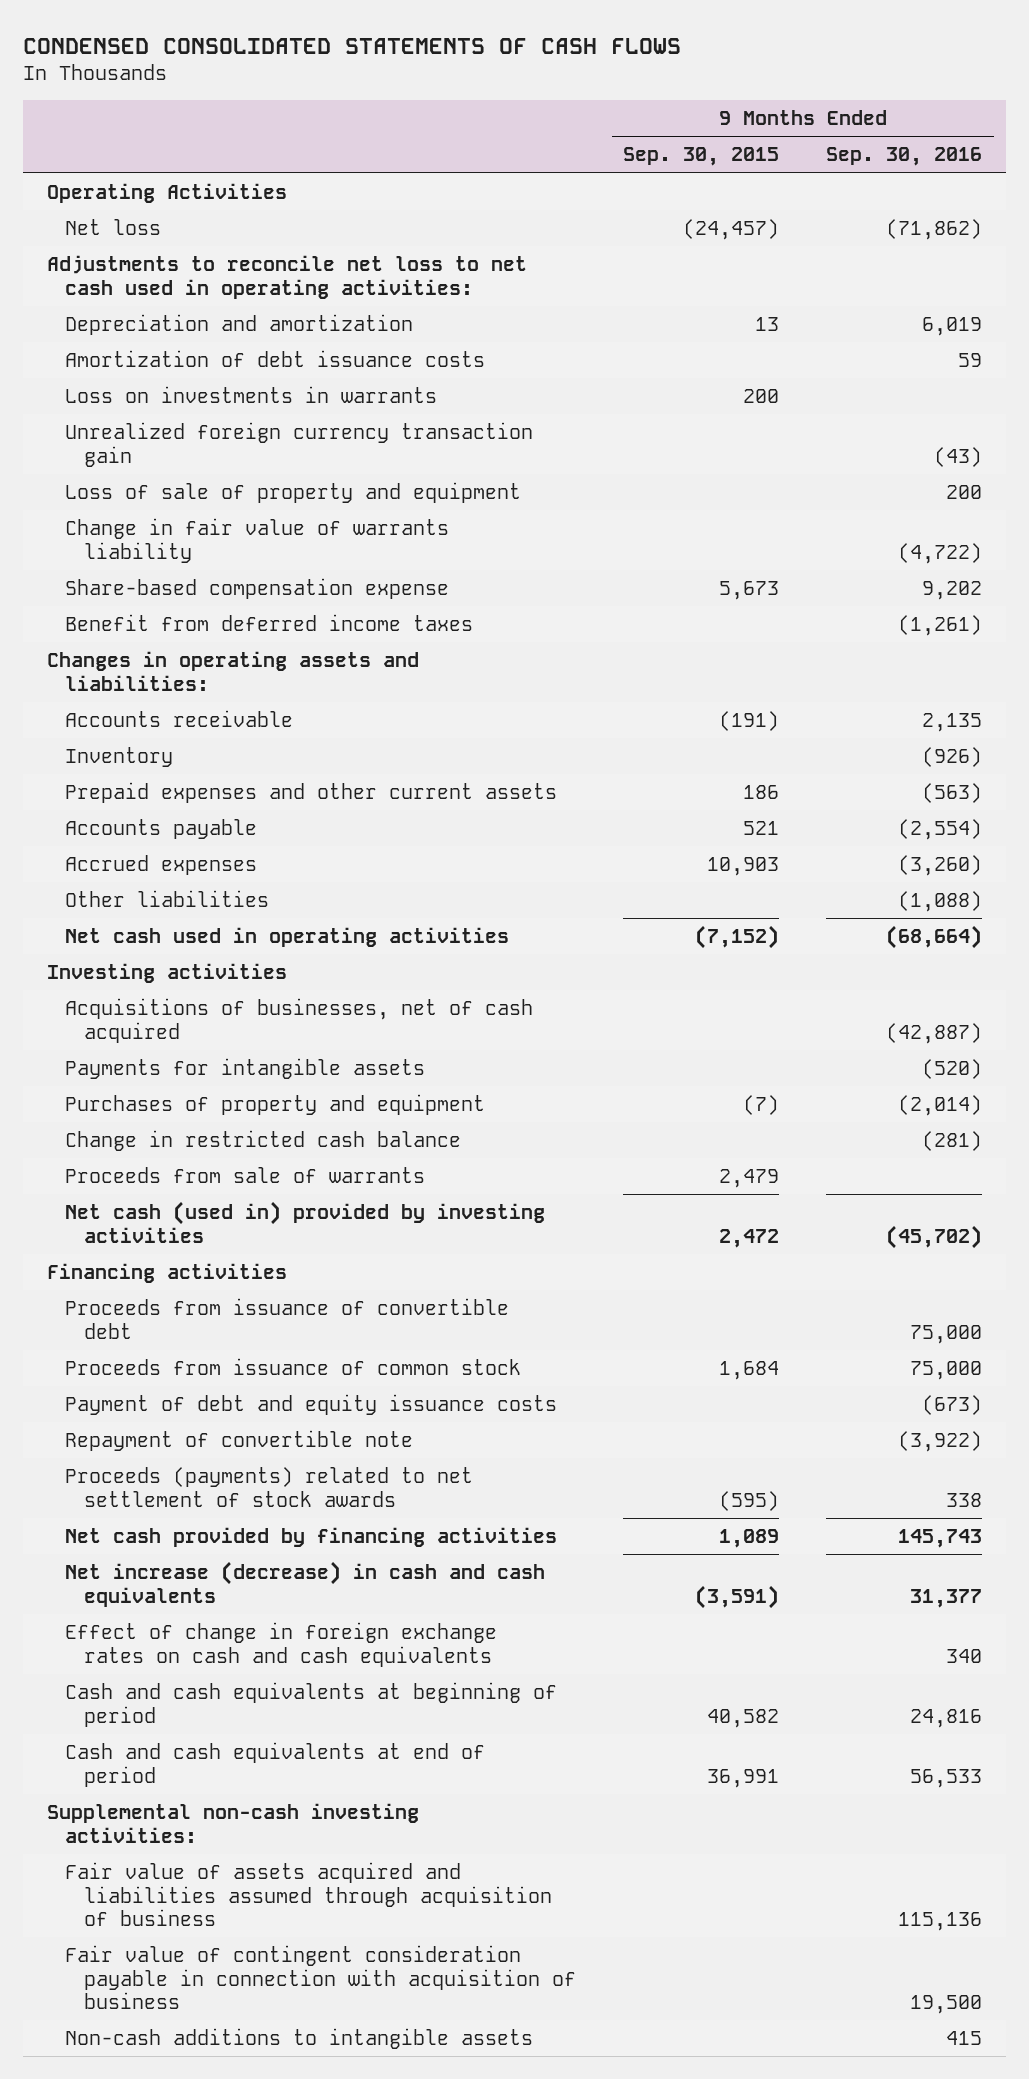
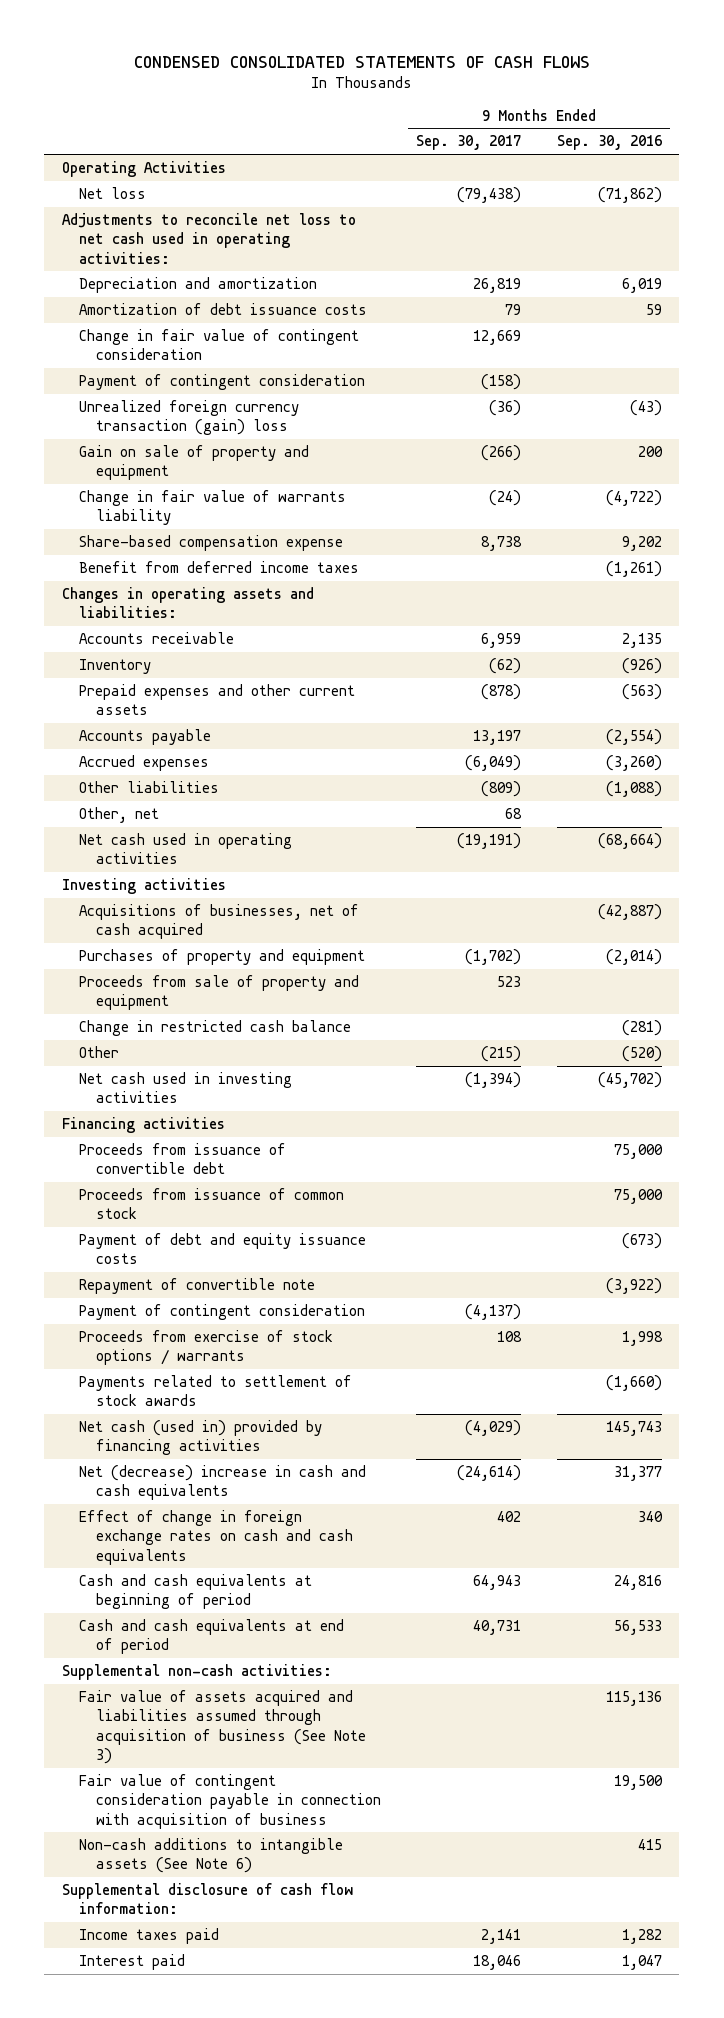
- | 9 Months Ended Sep. 30, 2015 | 9 Months Ended Sep. 30, 2016
+ | 9 Months Ended Sep. 30, 2017 | 9 Months Ended Sep. 30, 2016
- Loss on investments in warrants | 200 |
- Unrealized foreign currency transaction gain | | (43)
- Loss of sale of property and equipment | | 200
+ Change in fair value of contingent consideration | 12,669 |
+ Payment of contingent consideration | (158) |
+ Unrealized foreign currency transaction (gain) loss | (36) | (43)
+ Gain on sale of property and equipment | (266) | 200
+ Other, net | 68 |
- Payments for intangible assets | | (520)
+ Proceeds from sale of property and equipment | 523 |
- Proceeds from sale of warrants | 2,479 |
- Net cash (used in) provided by investing activities | 2,472 | (45,702)
+ Other | (215) | (520)
+ Net cash used in investing activities | (1,394) | (45,702)
- Proceeds (payments) related to net settlement of stock awards | (595) | 338
- Net cash provided by financing activities | 1,089 | 145,743
- Net increase (decrease) in cash and cash equivalents | (3,591) | 31,377
+ Payment of contingent consideration | (4,137) |
+ Proceeds from exercise of stock options / warrants | 108 | 1,998
+ Payments related to settlement of stock awards | | (1,660)
+ Net cash (used in) provided by financing activities | (4,029) | 145,743
+ Net (decrease) increase in cash and cash equivalents | (24,614) | 31,377
- Supplemental non-cash investing activities:
- Fair value of assets acquired and liabilities assumed through acquisition of business | | 115,136
+ Supplemental non-cash activities:
+ Fair value of assets acquired and liabilities assumed through acquisition of business (See Note 3) | | 115,136
- Non-cash additions to intangible assets | | 415
+ Non-cash additions to intangible assets (See Note 6) | | 415
+ Supplemental disclosure of cash flow information:
+ Income taxes paid | 2,141 | 1,282
+ Interest paid | 18,046 | 1,047

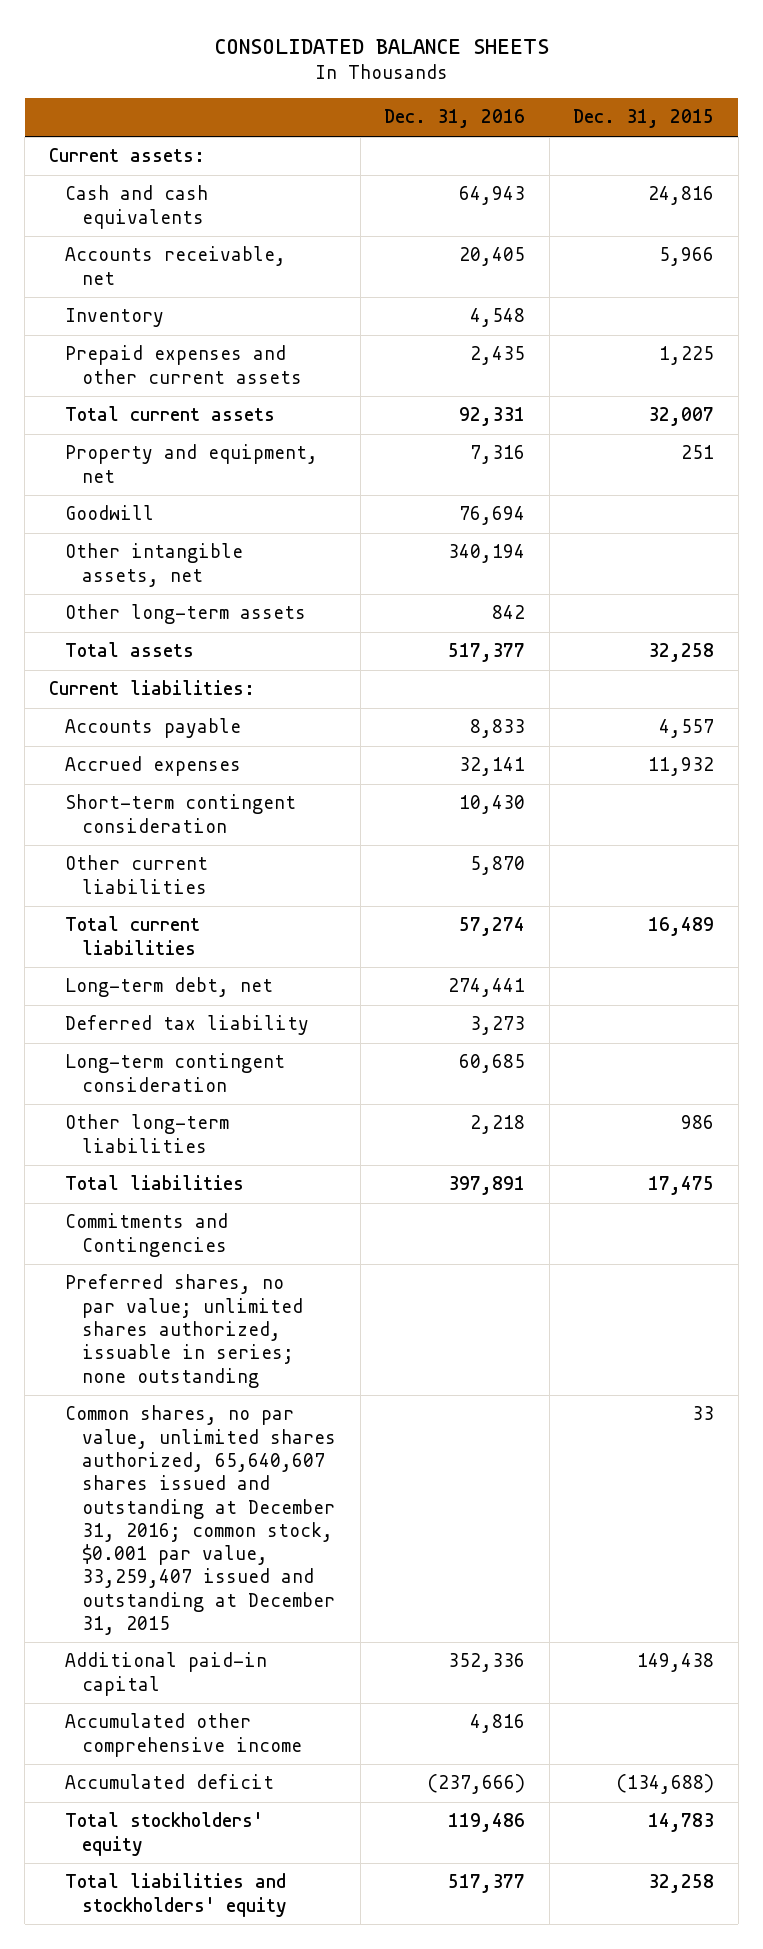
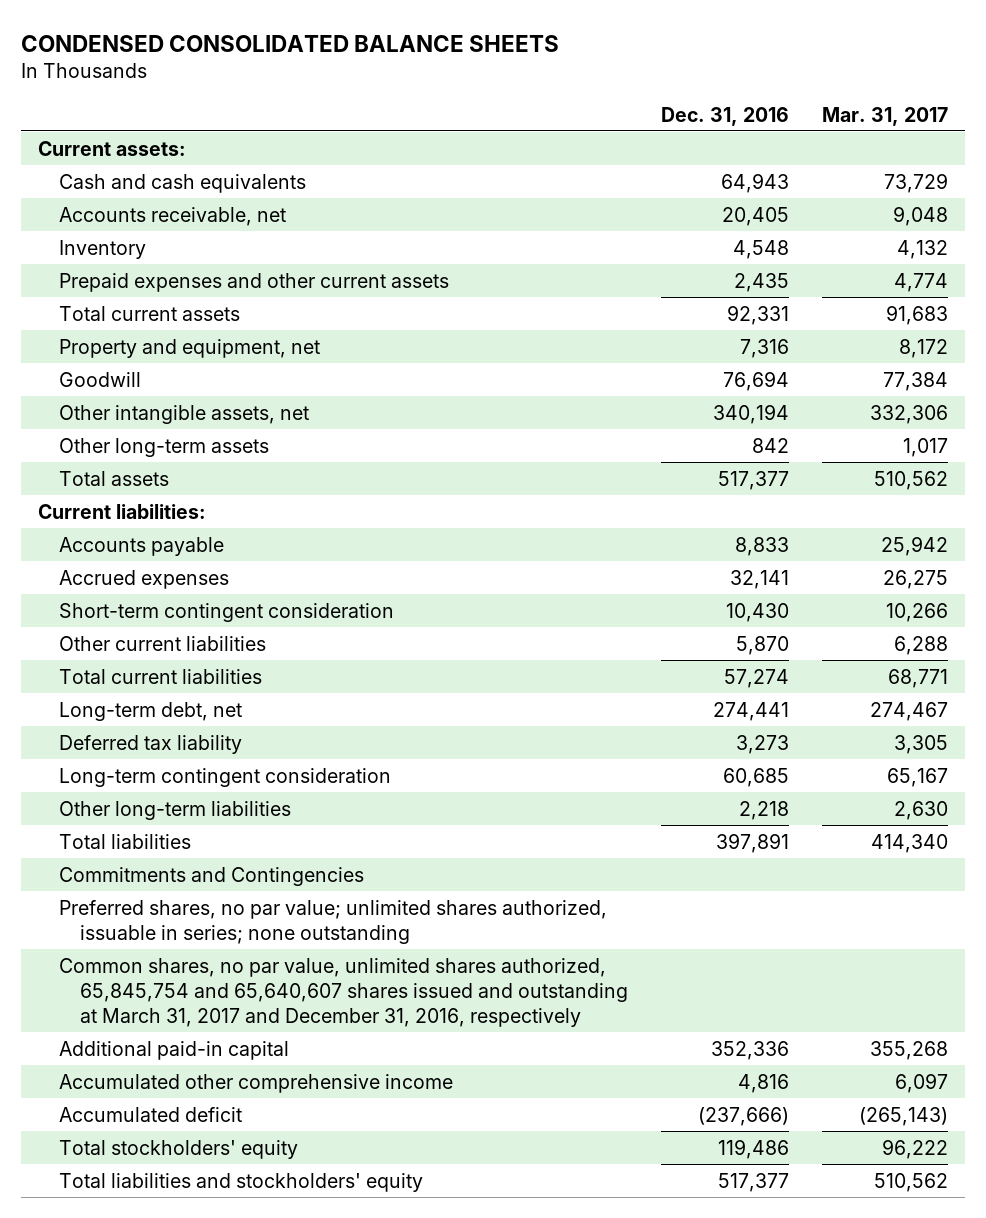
- CONSOLIDATED BALANCE SHEETS
+ CONDENSED CONSOLIDATED BALANCE SHEETS
- | Dec. 31, 2016 | Dec. 31, 2015
+ | Dec. 31, 2016 | Mar. 31, 2017
- Common shares, no par value, unlimited shares authorized, 65,640,607 shares issued and outstanding at December 31, 2016; common stock, $0.001 par value, 33,259,407 issued and outstanding at December 31, 2015 | | 33
+ Common shares, no par value, unlimited shares authorized, 65,845,754 and 65,640,607 shares issued and outstanding at March 31, 2017 and December 31, 2016, respectively

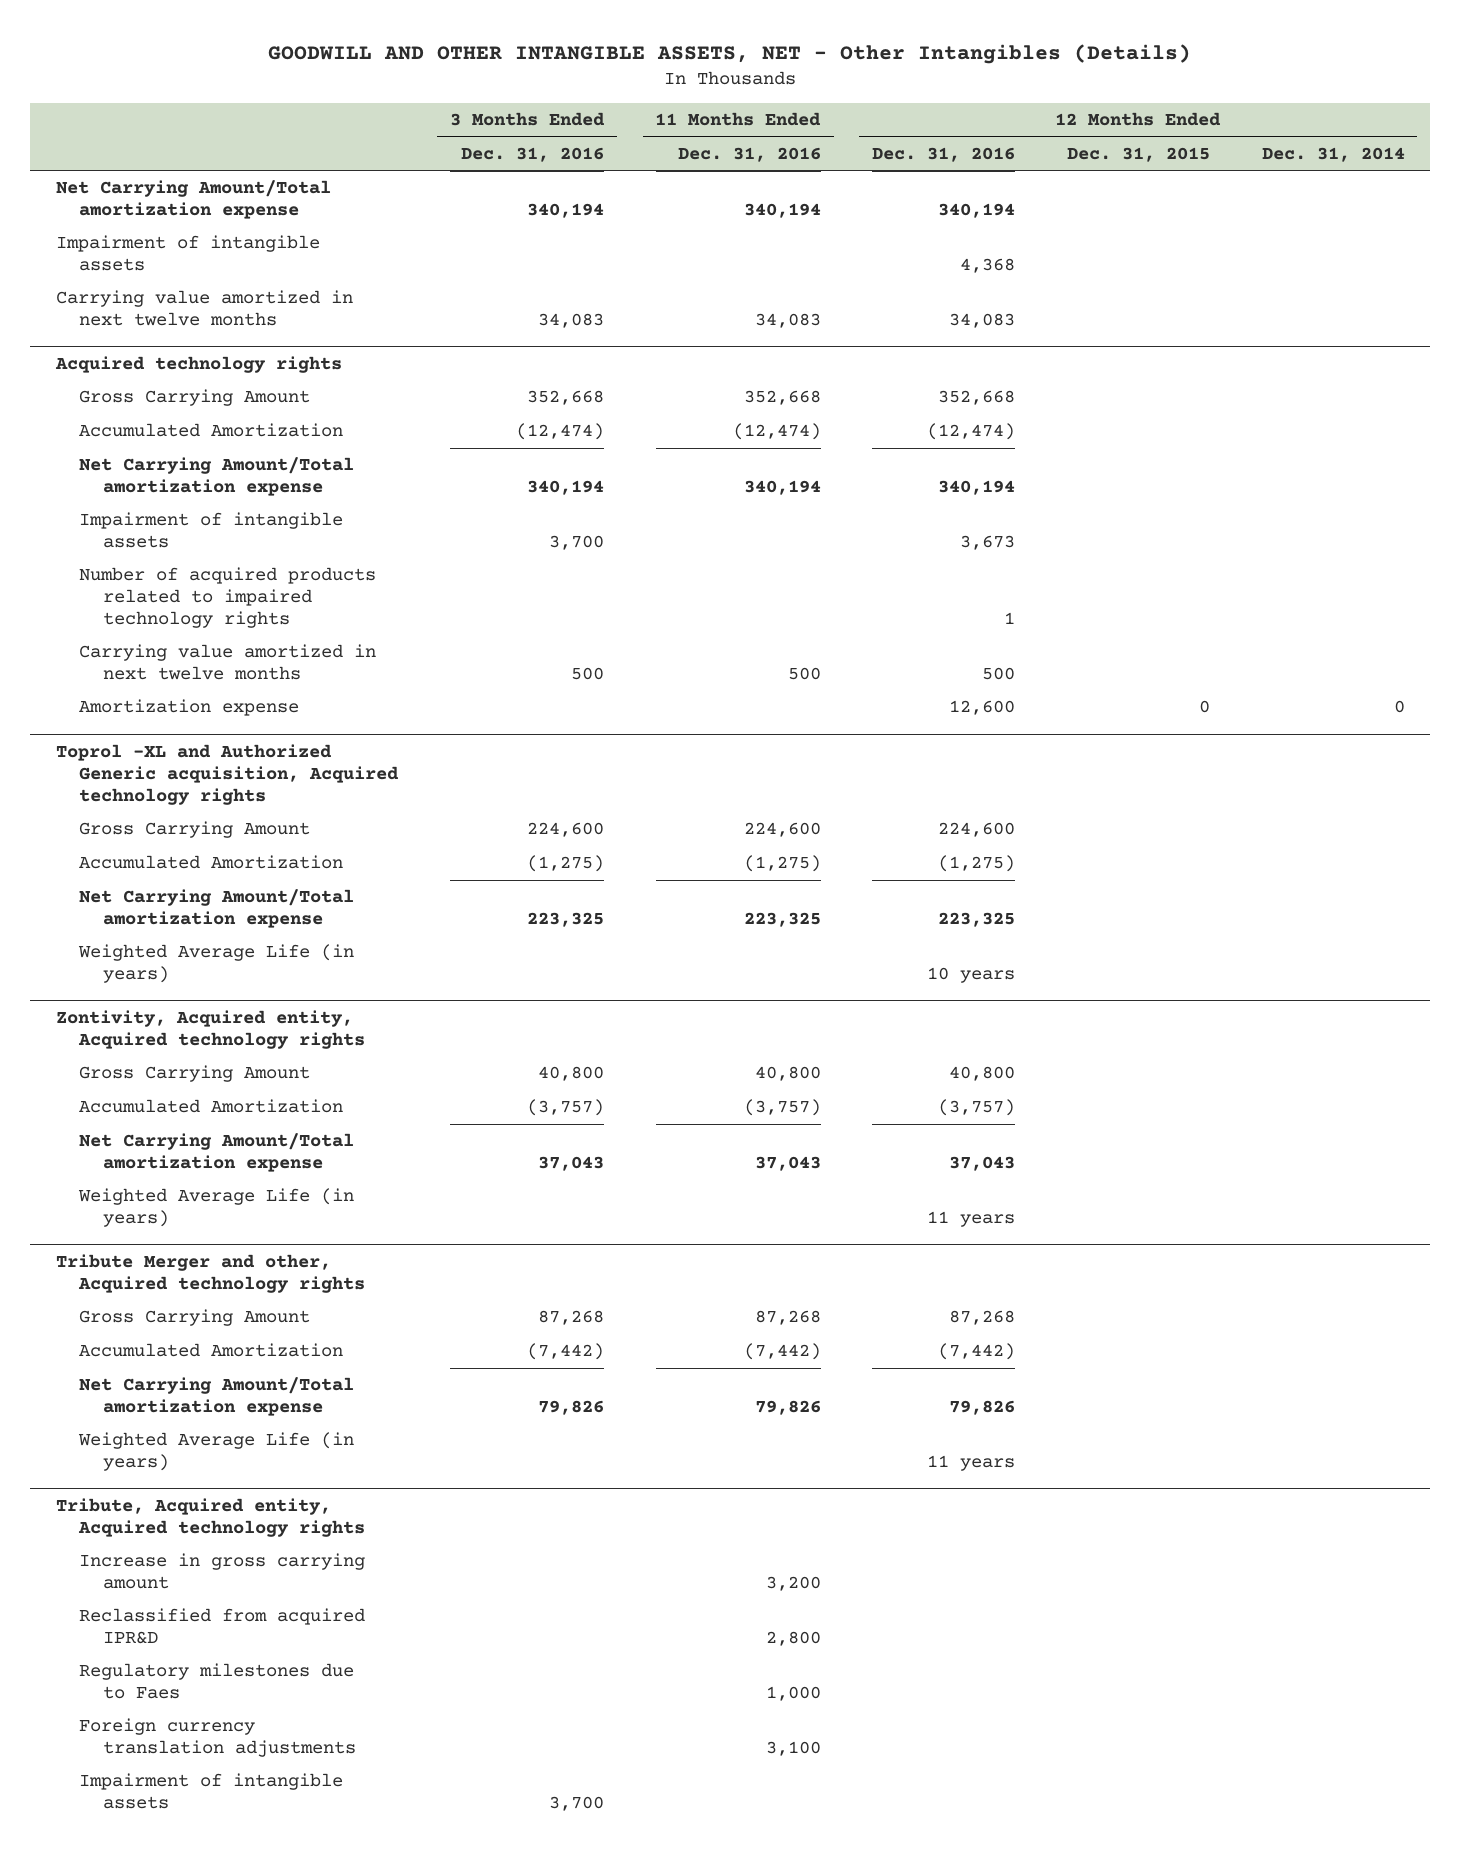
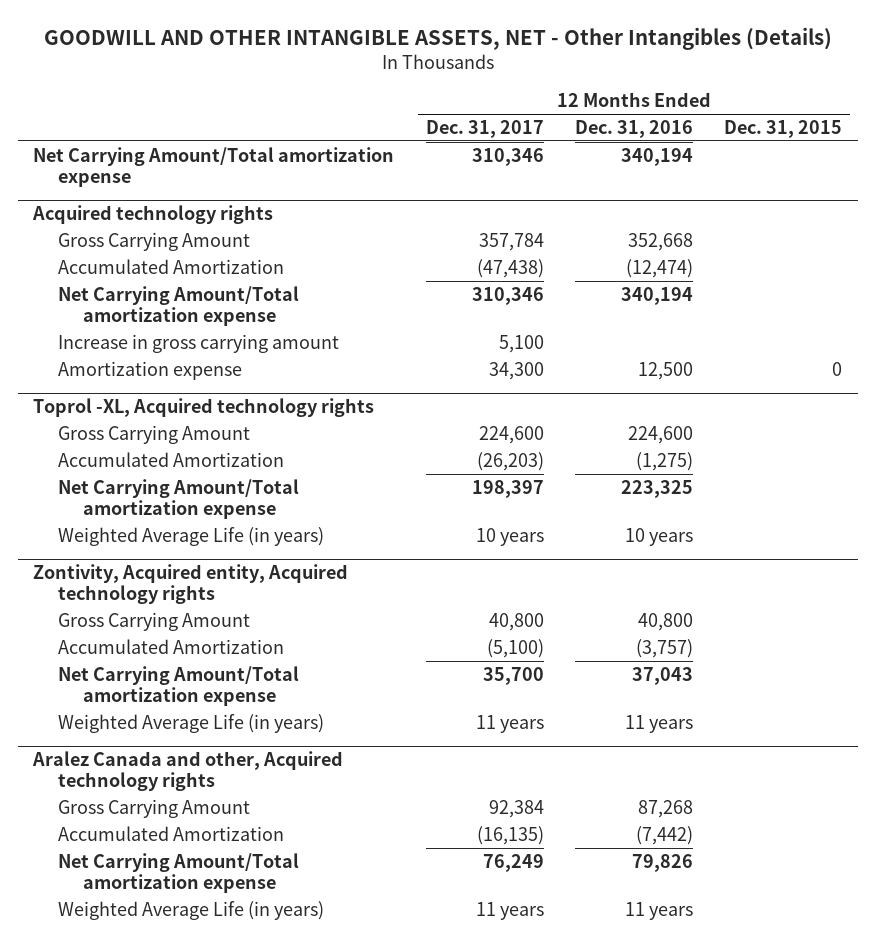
- | 3 Months Ended Dec. 31, 2016 | 11 Months Ended Dec. 31, 2016 | 12 Months Ended Dec. 31, 2016 | 12 Months Ended Dec. 31, 2015 | 12 Months Ended Dec. 31, 2014
+ | 12 Months Ended Dec. 31, 2017 | 12 Months Ended Dec. 31, 2016 | 12 Months Ended Dec. 31, 2015
- Impairment of intangible assets | | | 4,368 | |
- Carrying value amortized in next twelve months | 34,083 | 34,083 | 34,083 | |
@ Acquired technology rights
- Impairment of intangible assets | 3,700 | | 3,673 | |
- Number of acquired products related to impaired technology rights | | | 1 | |
- Carrying value amortized in next twelve months | 500 | 500 | 500 | |
- Amortization expense | | | 12,600 | 0 | 0
- Toprol -XL and Authorized Generic acquisition, Acquired technology rights
@ Acquired technology rights
+ Increase in gross carrying amount | 5,100 | |
+ Amortization expense | 34,300 | 12,500 | 0
+ Toprol -XL, Acquired technology rights
- Tribute Merger and other, Acquired technology rights
+ Aralez Canada and other, Acquired technology rights
- Tribute, Acquired entity, Acquired technology rights
- Increase in gross carrying amount | | 3,200 | | |
- Reclassified from acquired IPR&D | | 2,800 | | |
- Regulatory milestones due to Faes | | 1,000 | | |
- Foreign currency translation adjustments | | 3,100 | | |
- Impairment of intangible assets | 3,700 | | | |

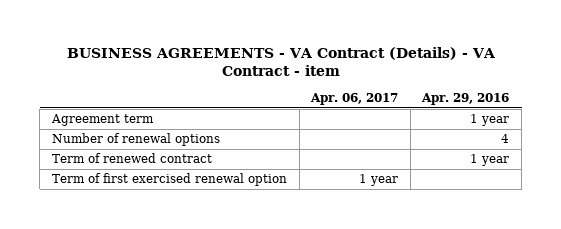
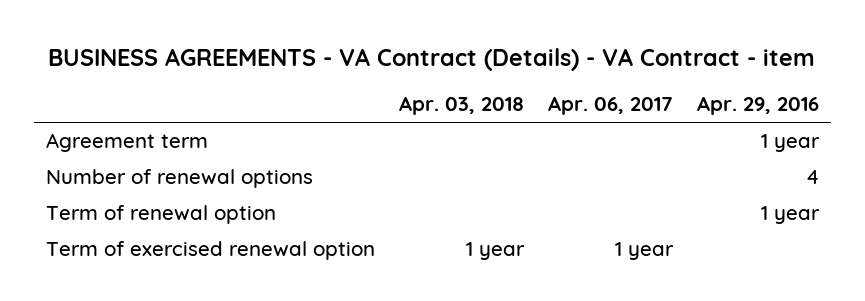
- | Apr. 06, 2017 | Apr. 29, 2016
+ | Apr. 03, 2018 | Apr. 06, 2017 | Apr. 29, 2016
- Term of renewed contract | | 1 year
- Term of first exercised renewal option | 1 year |
+ Term of renewal option | | | 1 year
+ Term of exercised renewal option | 1 year | 1 year |

